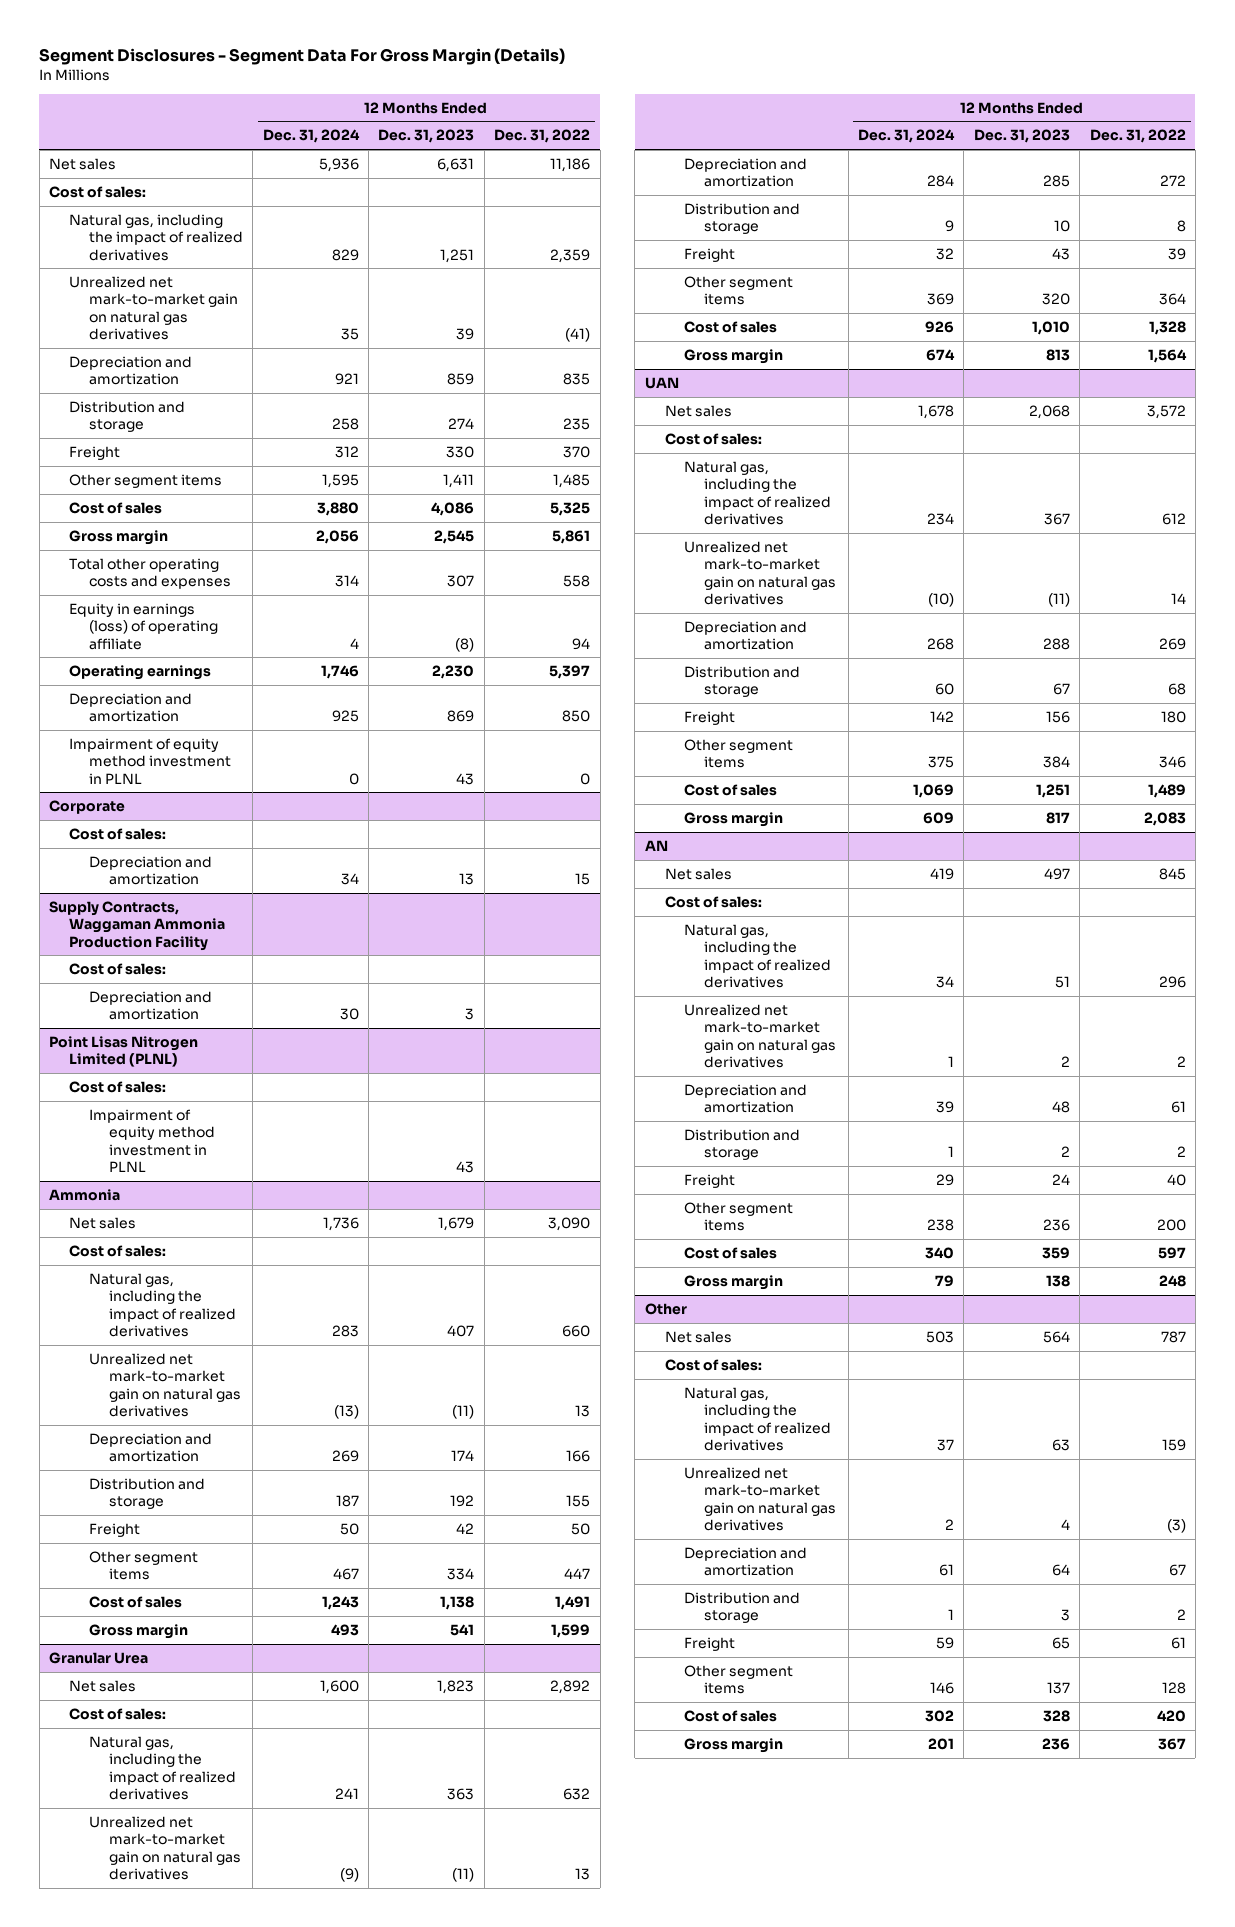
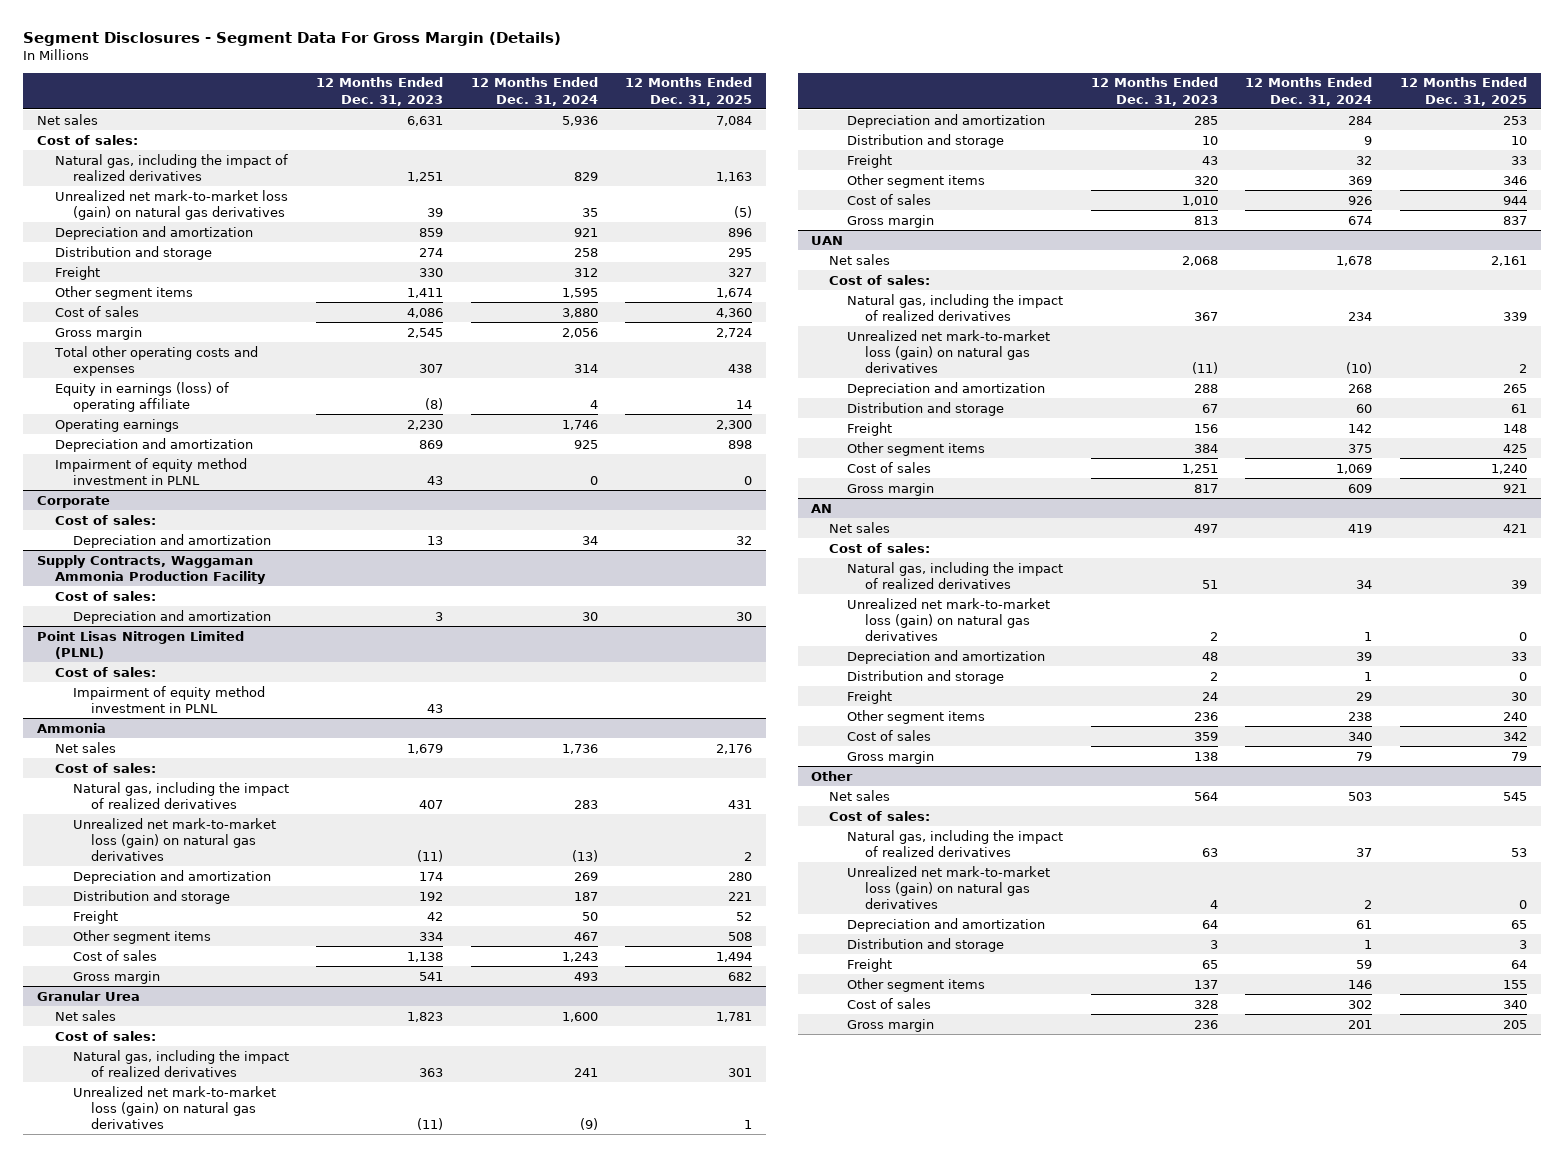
- | 12 Months Ended Dec. 31, 2024 | 12 Months Ended Dec. 31, 2023 | 12 Months Ended Dec. 31, 2022
+ | 12 Months Ended Dec. 31, 2023 | 12 Months Ended Dec. 31, 2024 | 12 Months Ended Dec. 31, 2025
- Unrealized net mark-to-market gain on natural gas derivatives | 35 | 39 | (41)
+ Unrealized net mark-to-market loss (gain) on natural gas derivatives | 39 | 35 | (5)
@ Ammonia
- Unrealized net mark-to-market gain on natural gas derivatives | (13) | (11) | 13
+ Unrealized net mark-to-market loss (gain) on natural gas derivatives | (11) | (13) | 2
@ Granular Urea
- Unrealized net mark-to-market gain on natural gas derivatives | (9) | (11) | 13
+ Unrealized net mark-to-market loss (gain) on natural gas derivatives | (11) | (9) | 1
@ UAN
- Unrealized net mark-to-market gain on natural gas derivatives | (10) | (11) | 14
+ Unrealized net mark-to-market loss (gain) on natural gas derivatives | (11) | (10) | 2
@ AN
- Unrealized net mark-to-market gain on natural gas derivatives | 1 | 2 | 2
+ Unrealized net mark-to-market loss (gain) on natural gas derivatives | 2 | 1 | 0
@ Other
- Unrealized net mark-to-market gain on natural gas derivatives | 2 | 4 | (3)
+ Unrealized net mark-to-market loss (gain) on natural gas derivatives | 4 | 2 | 0

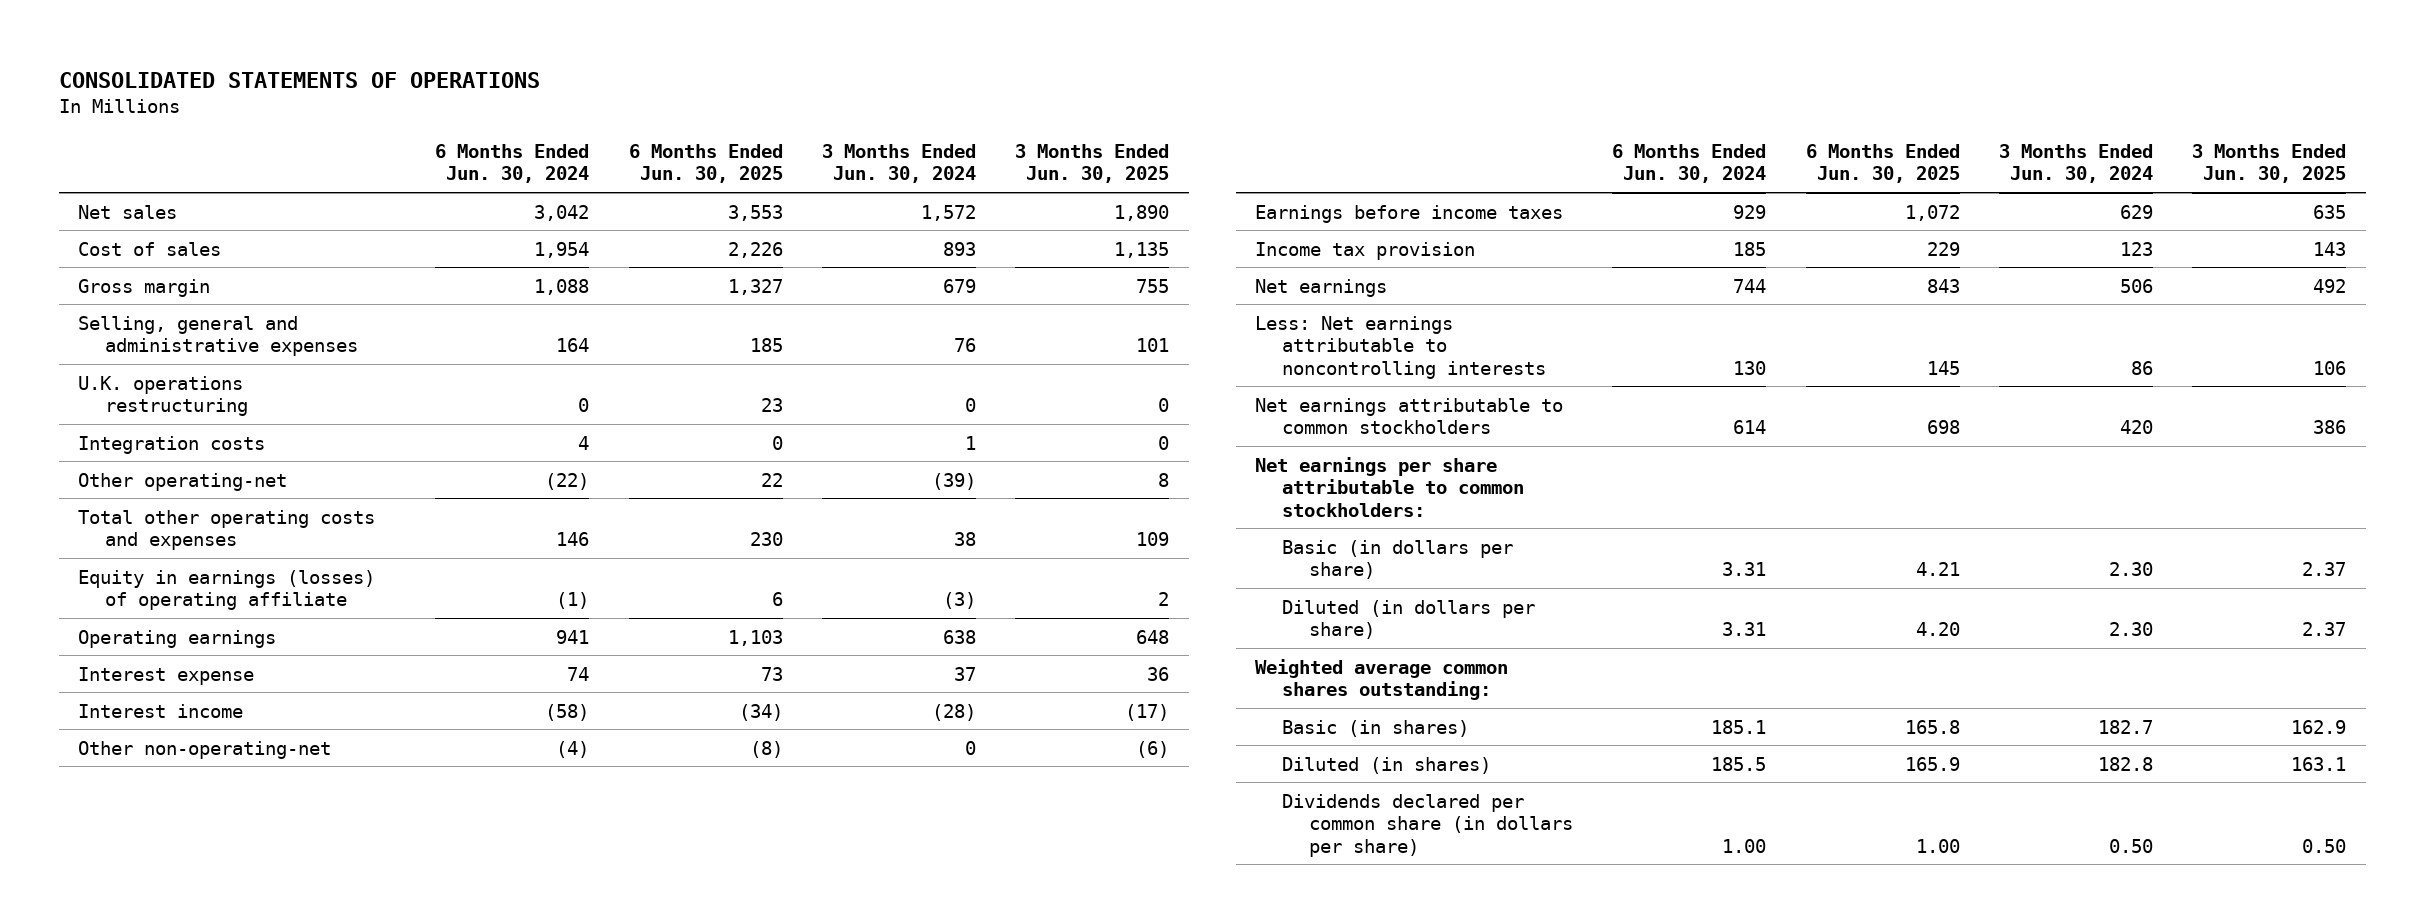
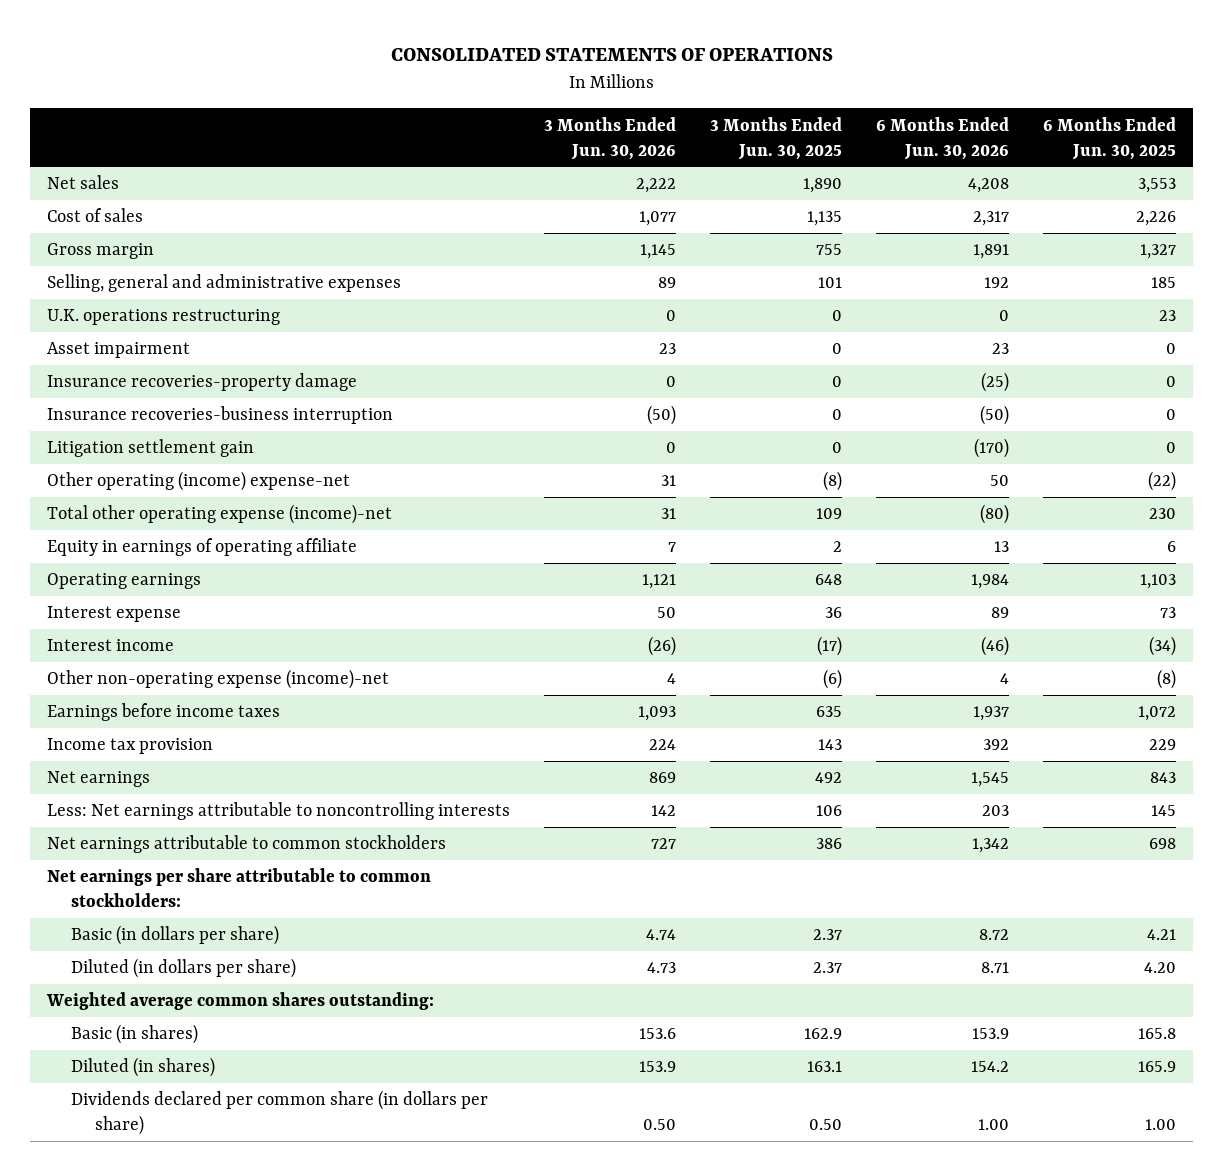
- | 6 Months Ended Jun. 30, 2024 | 6 Months Ended Jun. 30, 2025 | 3 Months Ended Jun. 30, 2024 | 3 Months Ended Jun. 30, 2025
+ | 3 Months Ended Jun. 30, 2026 | 3 Months Ended Jun. 30, 2025 | 6 Months Ended Jun. 30, 2026 | 6 Months Ended Jun. 30, 2025
- Integration costs | 4 | 0 | 1 | 0
- Other operating-net | (22) | 22 | (39) | 8
- Total other operating costs and expenses | 146 | 230 | 38 | 109
- Equity in earnings (losses) of operating affiliate | (1) | 6 | (3) | 2
+ Asset impairment | 23 | 0 | 23 | 0
+ Insurance recoveries-property damage | 0 | 0 | (25) | 0
+ Insurance recoveries-business interruption | (50) | 0 | (50) | 0
+ Litigation settlement gain | 0 | 0 | (170) | 0
+ Other operating (income) expense-net | 31 | (8) | 50 | (22)
+ Total other operating expense (income)-net | 31 | 109 | (80) | 230
+ Equity in earnings of operating affiliate | 7 | 2 | 13 | 6
- Other non-operating-net | (4) | (8) | 0 | (6)
+ Other non-operating expense (income)-net | 4 | (6) | 4 | (8)

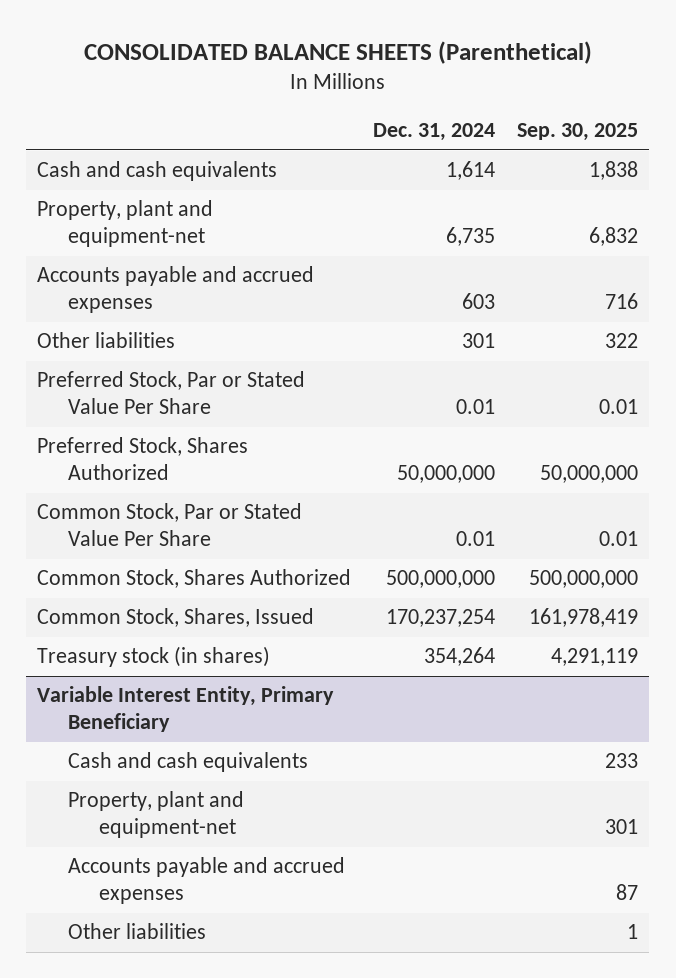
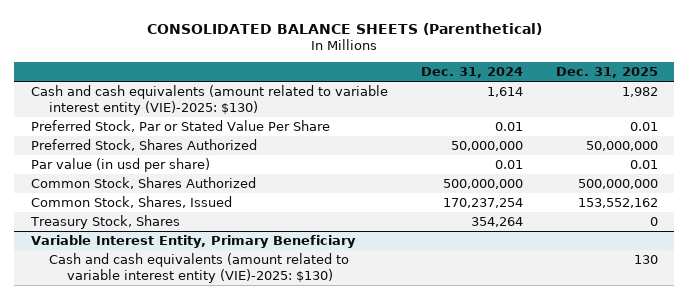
- | Dec. 31, 2024 | Sep. 30, 2025
+ | Dec. 31, 2024 | Dec. 31, 2025
- Cash and cash equivalents | 1,614 | 1,838
- Property, plant and equipment-net | 6,735 | 6,832
- Accounts payable and accrued expenses | 603 | 716
- Other liabilities | 301 | 322
+ Cash and cash equivalents (amount related to variable interest entity (VIE)-2025: $130) | 1,614 | 1,982
- Common Stock, Par or Stated Value Per Share | 0.01 | 0.01
+ Par value (in usd per share) | 0.01 | 0.01
- Treasury stock (in shares) | 354,264 | 4,291,119
+ Treasury Stock, Shares | 354,264 | 0
@ Variable Interest Entity, Primary Beneficiary
- Cash and cash equivalents | | 233
- Property, plant and equipment-net | | 301
- Accounts payable and accrued expenses | | 87
- Other liabilities | | 1
+ Cash and cash equivalents (amount related to variable interest entity (VIE)-2025: $130) | | 130

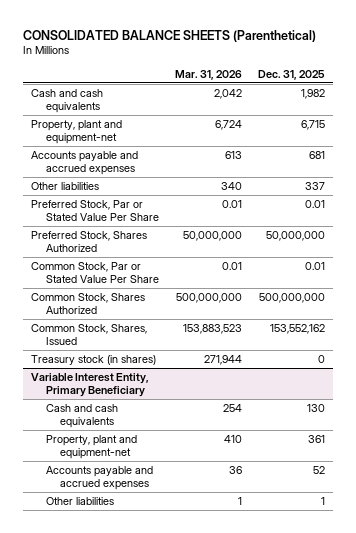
- | Dec. 31, 2024 | Dec. 31, 2025
+ | Mar. 31, 2026 | Dec. 31, 2025
- Cash and cash equivalents (amount related to variable interest entity (VIE)-2025: $130) | 1,614 | 1,982
+ Cash and cash equivalents | 2,042 | 1,982
+ Property, plant and equipment-net | 6,724 | 6,715
+ Accounts payable and accrued expenses | 613 | 681
+ Other liabilities | 340 | 337
- Par value (in usd per share) | 0.01 | 0.01
+ Common Stock, Par or Stated Value Per Share | 0.01 | 0.01
- Treasury Stock, Shares | 354,264 | 0
+ Treasury stock (in shares) | 271,944 | 0
@ Variable Interest Entity, Primary Beneficiary
- Cash and cash equivalents (amount related to variable interest entity (VIE)-2025: $130) | | 130
+ Cash and cash equivalents | 254 | 130
+ Property, plant and equipment-net | 410 | 361
+ Accounts payable and accrued expenses | 36 | 52
+ Other liabilities | 1 | 1

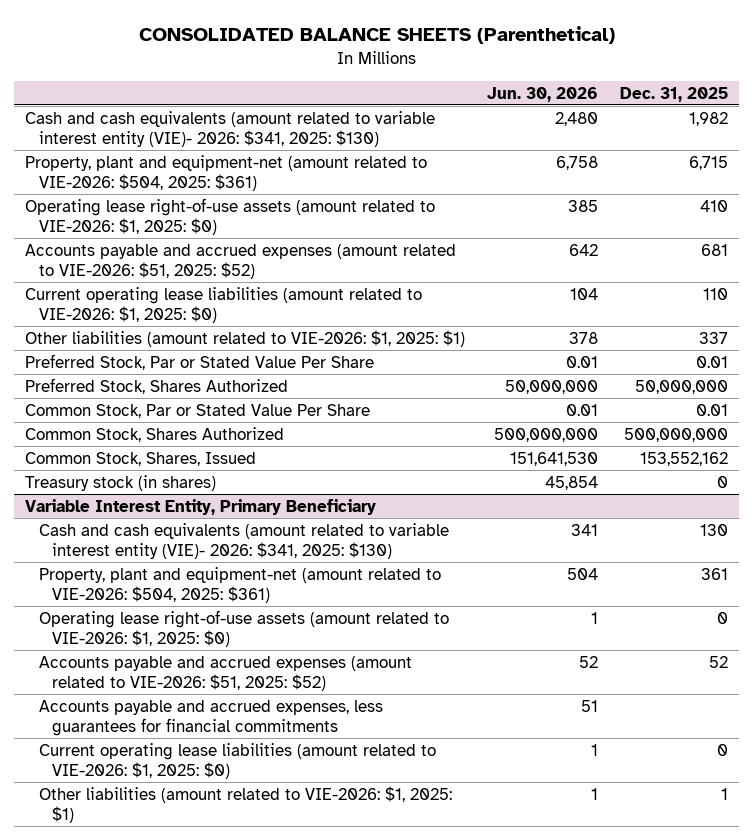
- | Mar. 31, 2026 | Dec. 31, 2025
+ | Jun. 30, 2026 | Dec. 31, 2025
- Cash and cash equivalents | 2,042 | 1,982
- Property, plant and equipment-net | 6,724 | 6,715
- Accounts payable and accrued expenses | 613 | 681
- Other liabilities | 340 | 337
+ Cash and cash equivalents (amount related to variable interest entity (VIE)- 2026: $341, 2025: $130) | 2,480 | 1,982
+ Property, plant and equipment-net (amount related to VIE-2026: $504, 2025: $361) | 6,758 | 6,715
+ Operating lease right-of-use assets (amount related to VIE-2026: $1, 2025: $0) | 385 | 410
+ Accounts payable and accrued expenses (amount related to VIE-2026: $51, 2025: $52) | 642 | 681
+ Current operating lease liabilities (amount related to VIE-2026: $1, 2025: $0) | 104 | 110
+ Other liabilities (amount related to VIE-2026: $1, 2025: $1) | 378 | 337
@ Variable Interest Entity, Primary Beneficiary
- Cash and cash equivalents | 254 | 130
- Property, plant and equipment-net | 410 | 361
- Accounts payable and accrued expenses | 36 | 52
- Other liabilities | 1 | 1
+ Cash and cash equivalents (amount related to variable interest entity (VIE)- 2026: $341, 2025: $130) | 341 | 130
+ Property, plant and equipment-net (amount related to VIE-2026: $504, 2025: $361) | 504 | 361
+ Operating lease right-of-use assets (amount related to VIE-2026: $1, 2025: $0) | 1 | 0
+ Accounts payable and accrued expenses (amount related to VIE-2026: $51, 2025: $52) | 52 | 52
+ Accounts payable and accrued expenses, less guarantees for financial commitments | 51 |
+ Current operating lease liabilities (amount related to VIE-2026: $1, 2025: $0) | 1 | 0
+ Other liabilities (amount related to VIE-2026: $1, 2025: $1) | 1 | 1

